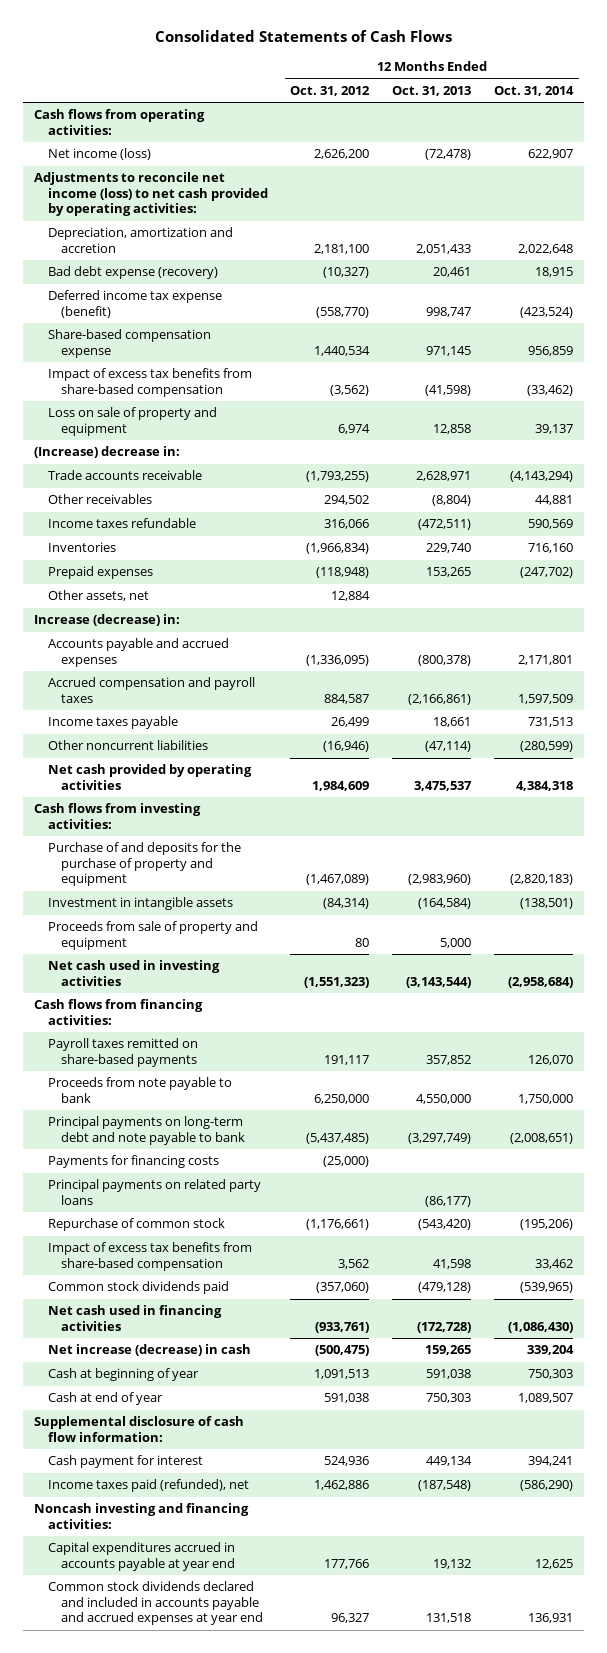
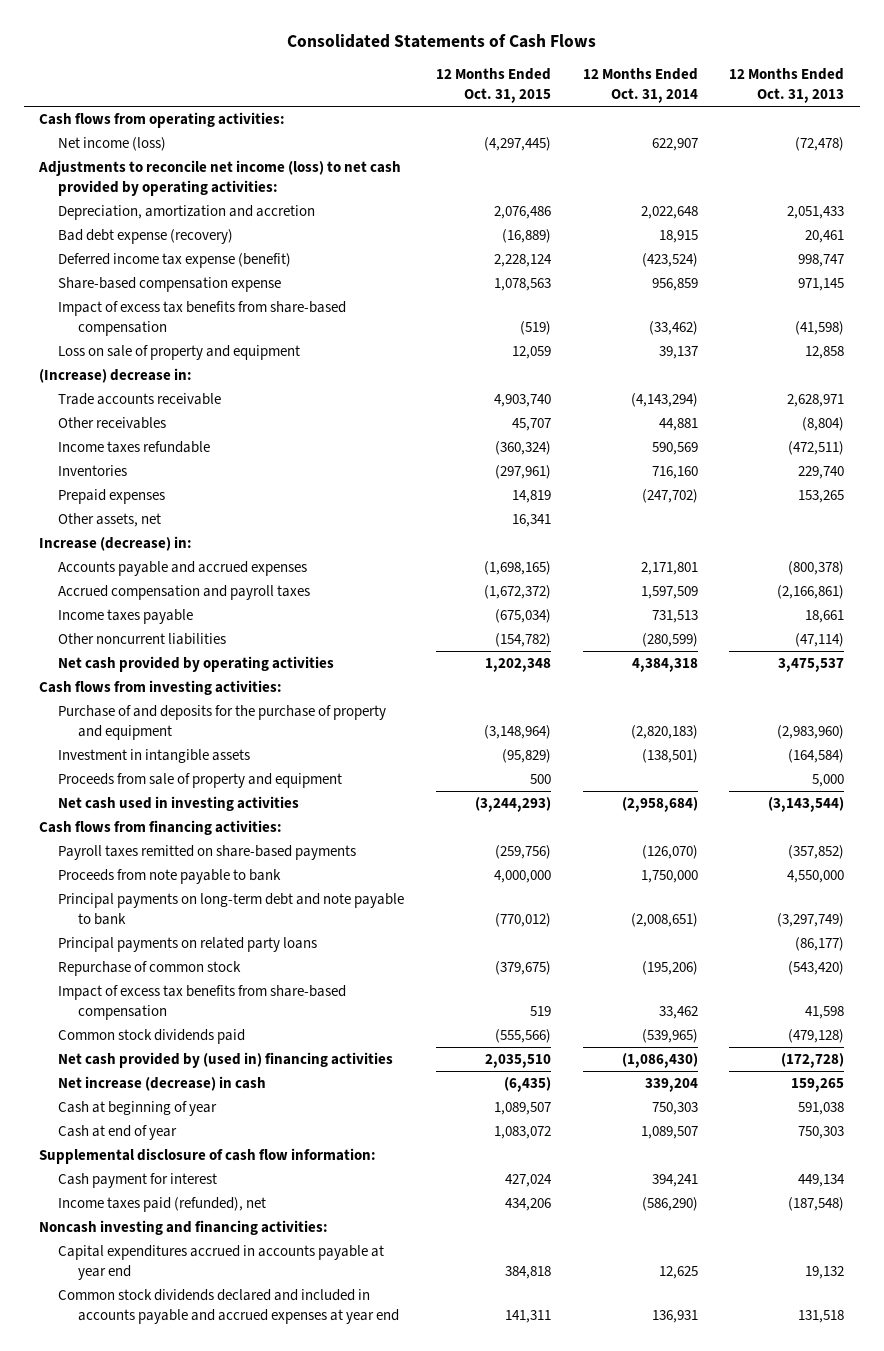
- | 12 Months Ended Oct. 31, 2012 | 12 Months Ended Oct. 31, 2013 | 12 Months Ended Oct. 31, 2014
+ | 12 Months Ended Oct. 31, 2015 | 12 Months Ended Oct. 31, 2014 | 12 Months Ended Oct. 31, 2013
- Payroll taxes remitted on share-based payments | 191,117 | 357,852 | 126,070
+ Payroll taxes remitted on share-based payments | (259,756) | (126,070) | (357,852)
- Payments for financing costs | (25,000) | |
- Net cash used in financing activities | (933,761) | (172,728) | (1,086,430)
+ Net cash provided by (used in) financing activities | 2,035,510 | (1,086,430) | (172,728)

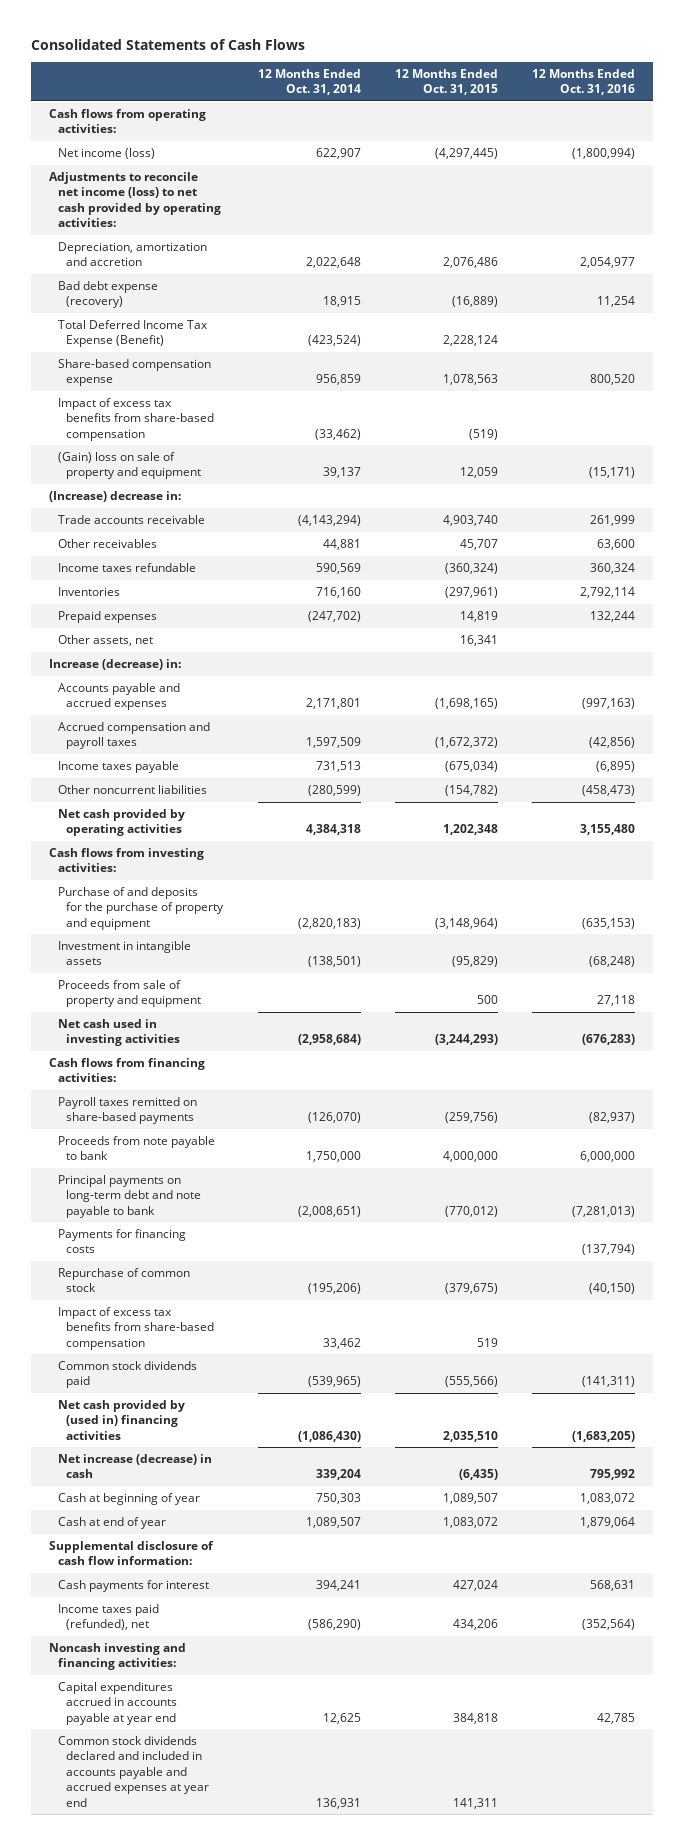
- | 12 Months Ended Oct. 31, 2015 | 12 Months Ended Oct. 31, 2014 | 12 Months Ended Oct. 31, 2013
+ | 12 Months Ended Oct. 31, 2014 | 12 Months Ended Oct. 31, 2015 | 12 Months Ended Oct. 31, 2016
- Deferred income tax expense (benefit) | 2,228,124 | (423,524) | 998,747
+ Total Deferred Income Tax Expense (Benefit) | (423,524) | 2,228,124 |
- Loss on sale of property and equipment | 12,059 | 39,137 | 12,858
+ (Gain) loss on sale of property and equipment | 39,137 | 12,059 | (15,171)
- Principal payments on related party loans | | | (86,177)
+ Payments for financing costs | | | (137,794)
- Cash payment for interest | 427,024 | 394,241 | 449,134
+ Cash payments for interest | 394,241 | 427,024 | 568,631

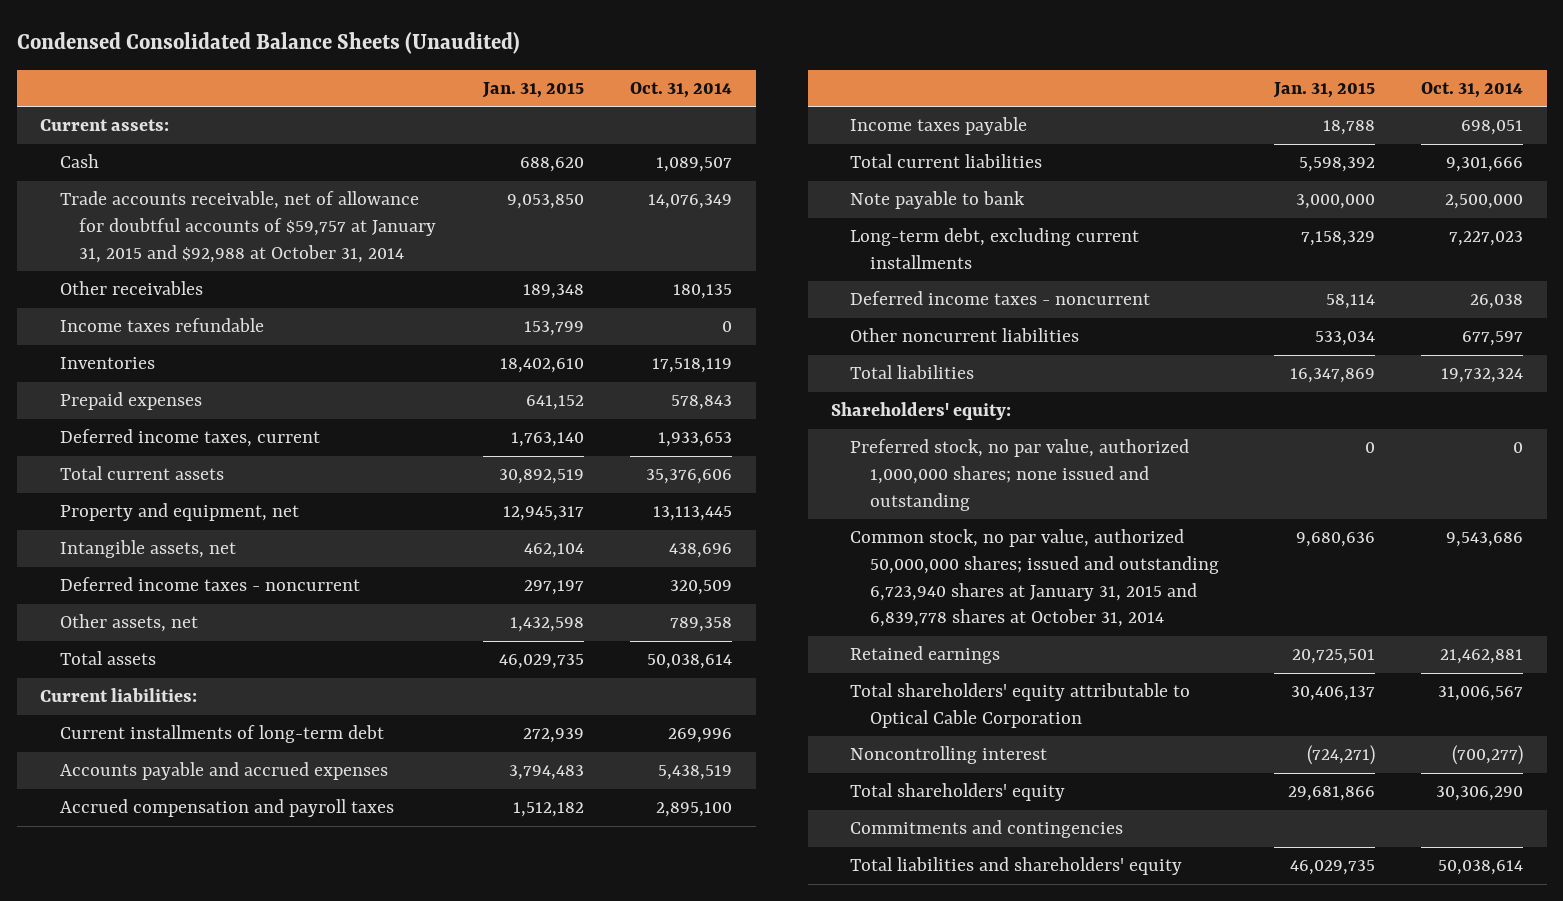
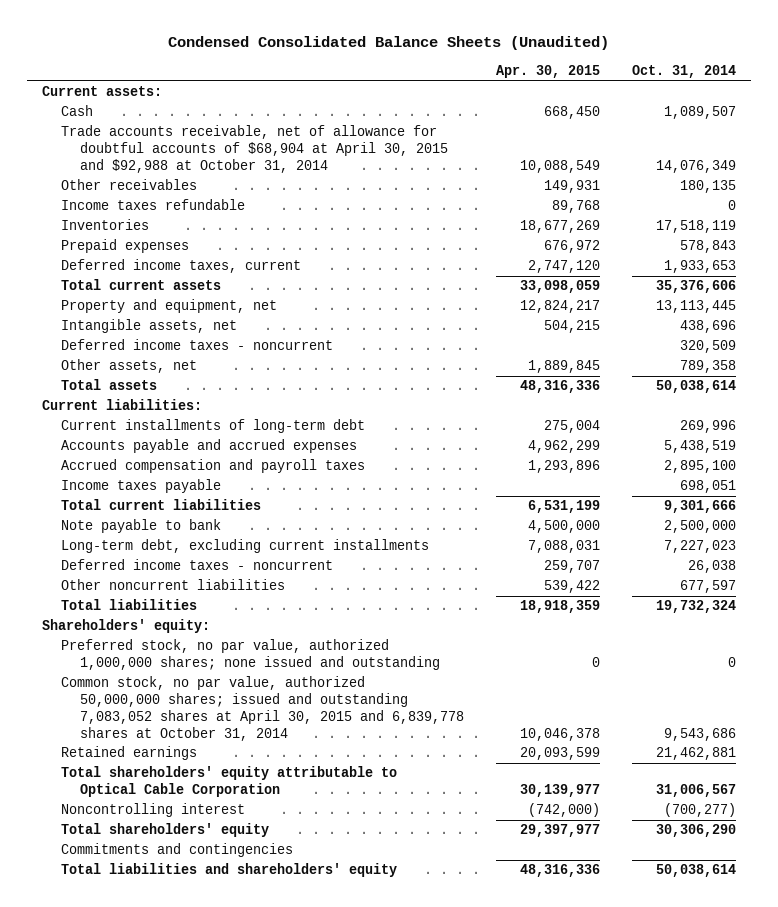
- | Jan. 31, 2015 | Oct. 31, 2014
+ | Apr. 30, 2015 | Oct. 31, 2014
- Trade accounts receivable, net of allowance for doubtful accounts of $59,757 at January 31, 2015 and $92,988 at October 31, 2014 | 9,053,850 | 14,076,349
+ Trade accounts receivable, net of allowance for doubtful accounts of $68,904 at April 30, 2015 and $92,988 at October 31, 2014 | 10,088,549 | 14,076,349
- Common stock, no par value, authorized 50,000,000 shares; issued and outstanding 6,723,940 shares at January 31, 2015 and 6,839,778 shares at October 31, 2014 | 9,680,636 | 9,543,686
+ Common stock, no par value, authorized 50,000,000 shares; issued and outstanding 7,083,052 shares at April 30, 2015 and 6,839,778 shares at October 31, 2014 | 10,046,378 | 9,543,686

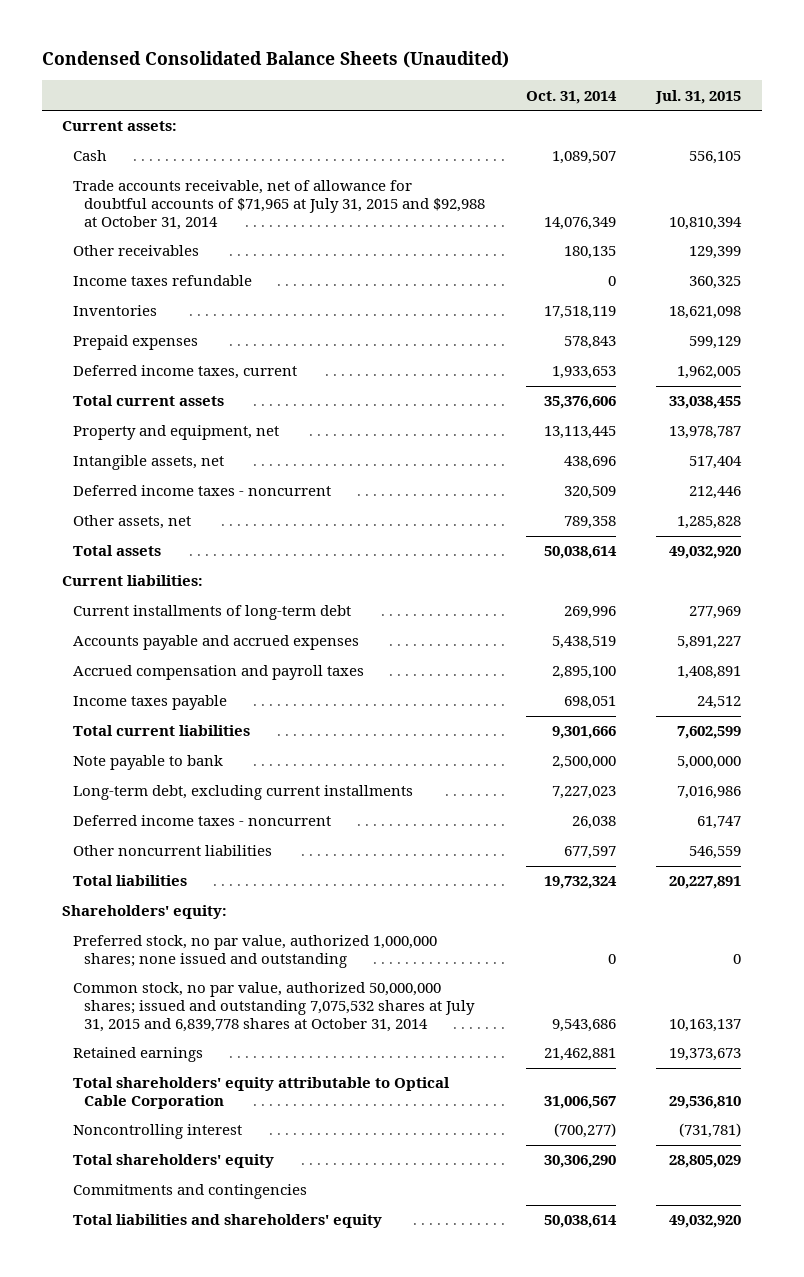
- | Apr. 30, 2015 | Oct. 31, 2014
+ | Oct. 31, 2014 | Jul. 31, 2015
- Trade accounts receivable, net of allowance for doubtful accounts of $68,904 at April 30, 2015 and $92,988 at October 31, 2014 | 10,088,549 | 14,076,349
+ Trade accounts receivable, net of allowance for doubtful accounts of $71,965 at July 31, 2015 and $92,988 at October 31, 2014 | 14,076,349 | 10,810,394
- Common stock, no par value, authorized 50,000,000 shares; issued and outstanding 7,083,052 shares at April 30, 2015 and 6,839,778 shares at October 31, 2014 | 10,046,378 | 9,543,686
+ Common stock, no par value, authorized 50,000,000 shares; issued and outstanding 7,075,532 shares at July 31, 2015 and 6,839,778 shares at October 31, 2014 | 9,543,686 | 10,163,137

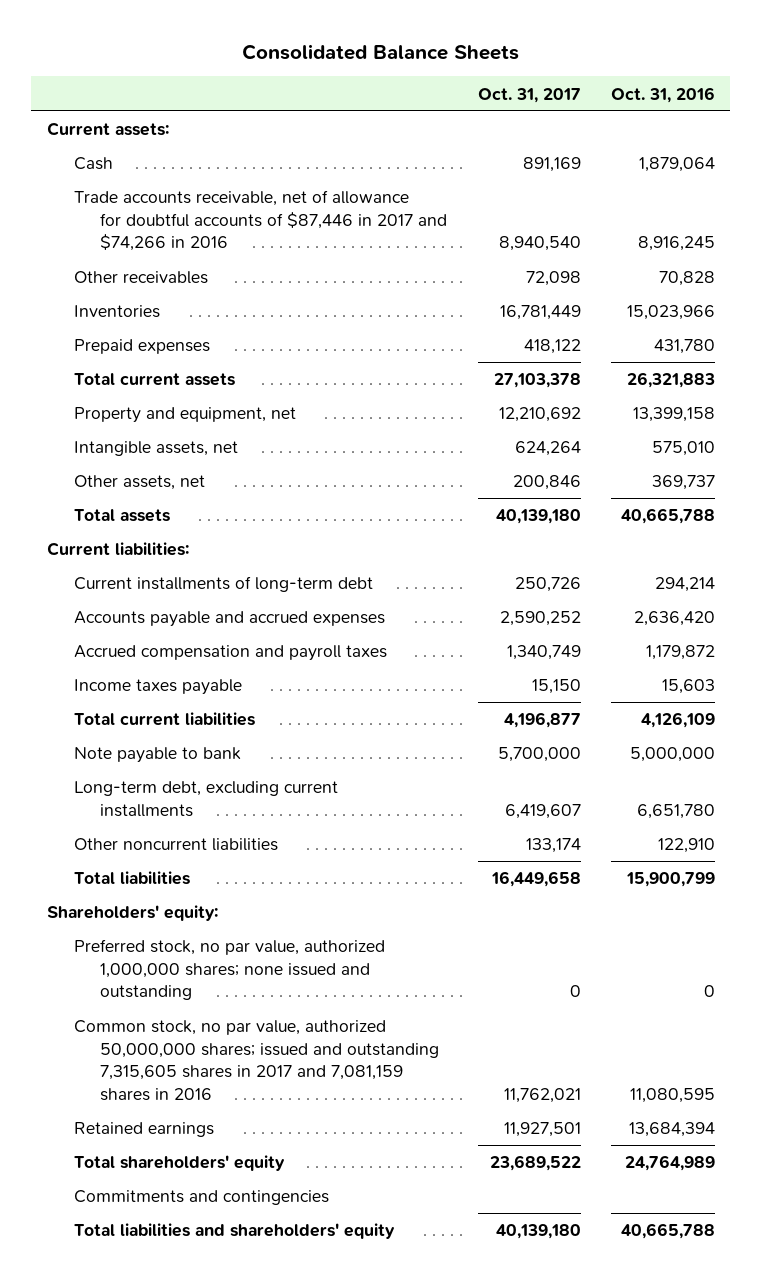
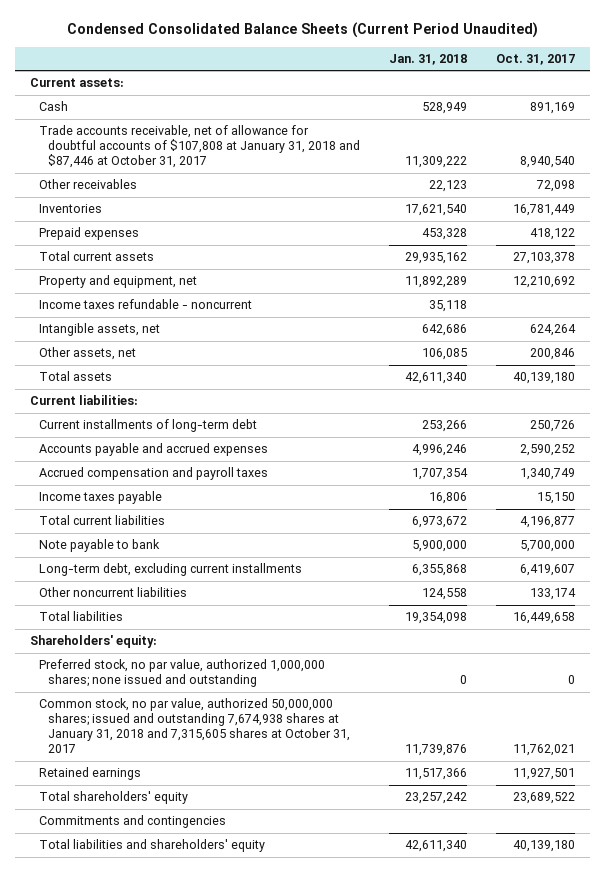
- Consolidated Balance Sheets
+ Condensed Consolidated Balance Sheets (Current Period Unaudited)
- | Oct. 31, 2017 | Oct. 31, 2016
+ | Jan. 31, 2018 | Oct. 31, 2017
- Trade accounts receivable, net of allowance for doubtful accounts of $87,446 in 2017 and $74,266 in 2016 | 8,940,540 | 8,916,245
+ Trade accounts receivable, net of allowance for doubtful accounts of $107,808 at January 31, 2018 and $87,446 at October 31, 2017 | 11,309,222 | 8,940,540
+ Income taxes refundable - noncurrent | 35,118 |
- Common stock, no par value, authorized 50,000,000 shares; issued and outstanding 7,315,605 shares in 2017 and 7,081,159 shares in 2016 | 11,762,021 | 11,080,595
+ Common stock, no par value, authorized 50,000,000 shares; issued and outstanding 7,674,938 shares at January 31, 2018 and 7,315,605 shares at October 31, 2017 | 11,739,876 | 11,762,021

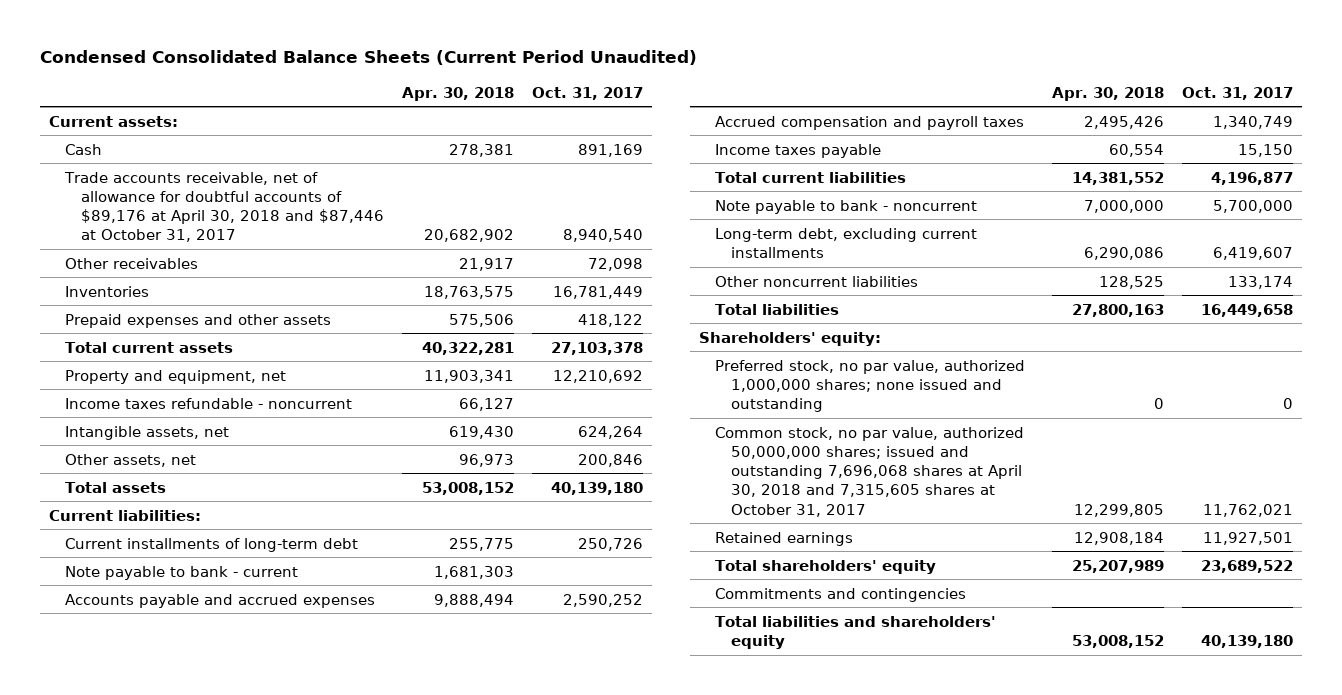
- | Jan. 31, 2018 | Oct. 31, 2017
+ | Apr. 30, 2018 | Oct. 31, 2017
- Trade accounts receivable, net of allowance for doubtful accounts of $107,808 at January 31, 2018 and $87,446 at October 31, 2017 | 11,309,222 | 8,940,540
+ Trade accounts receivable, net of allowance for doubtful accounts of $89,176 at April 30, 2018 and $87,446 at October 31, 2017 | 20,682,902 | 8,940,540
- Prepaid expenses | 453,328 | 418,122
+ Prepaid expenses and other assets | 575,506 | 418,122
+ Note payable to bank - current | 1,681,303 |
- Note payable to bank | 5,900,000 | 5,700,000
+ Note payable to bank - noncurrent | 7,000,000 | 5,700,000
- Common stock, no par value, authorized 50,000,000 shares; issued and outstanding 7,674,938 shares at January 31, 2018 and 7,315,605 shares at October 31, 2017 | 11,739,876 | 11,762,021
+ Common stock, no par value, authorized 50,000,000 shares; issued and outstanding 7,696,068 shares at April 30, 2018 and 7,315,605 shares at October 31, 2017 | 12,299,805 | 11,762,021

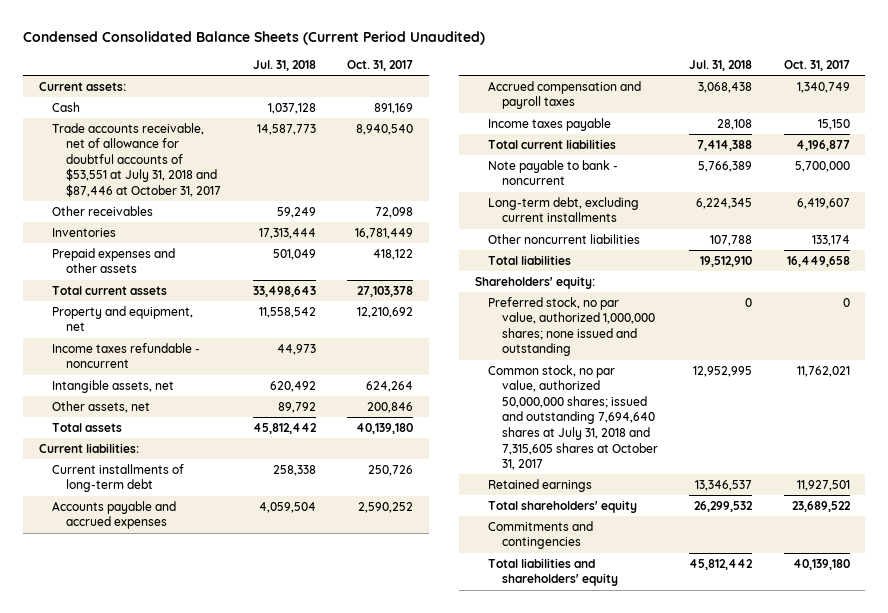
- | Apr. 30, 2018 | Oct. 31, 2017
+ | Jul. 31, 2018 | Oct. 31, 2017
- Trade accounts receivable, net of allowance for doubtful accounts of $89,176 at April 30, 2018 and $87,446 at October 31, 2017 | 20,682,902 | 8,940,540
+ Trade accounts receivable, net of allowance for doubtful accounts of $53,551 at July 31, 2018 and $87,446 at October 31, 2017 | 14,587,773 | 8,940,540
- Note payable to bank - current | 1,681,303 |
- Common stock, no par value, authorized 50,000,000 shares; issued and outstanding 7,696,068 shares at April 30, 2018 and 7,315,605 shares at October 31, 2017 | 12,299,805 | 11,762,021
+ Common stock, no par value, authorized 50,000,000 shares; issued and outstanding 7,694,640 shares at July 31, 2018 and 7,315,605 shares at October 31, 2017 | 12,952,995 | 11,762,021

